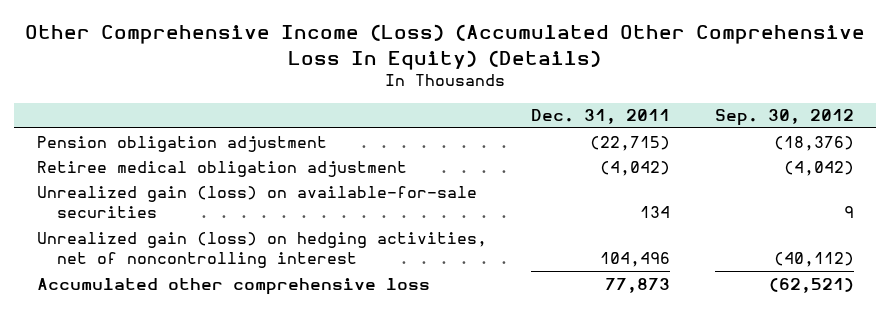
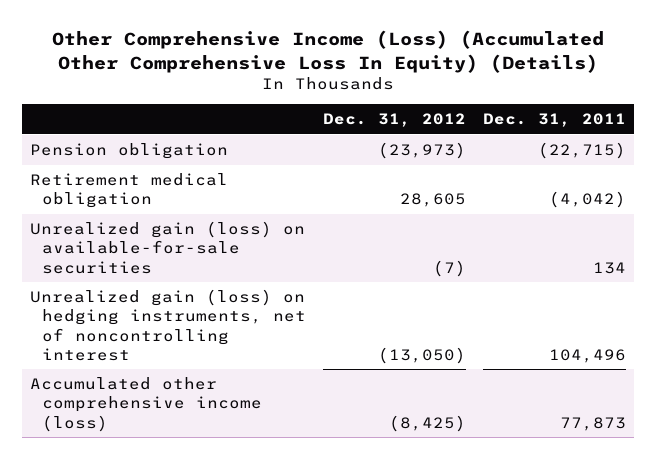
- | Dec. 31, 2011 | Sep. 30, 2012
+ | Dec. 31, 2012 | Dec. 31, 2011
- Pension obligation adjustment | (22,715) | (18,376)
- Retiree medical obligation adjustment | (4,042) | (4,042)
+ Pension obligation | (23,973) | (22,715)
+ Retirement medical obligation | 28,605 | (4,042)
- Unrealized gain (loss) on hedging activities, net of noncontrolling interest | 104,496 | (40,112)
- Accumulated other comprehensive loss | 77,873 | (62,521)
+ Unrealized gain (loss) on hedging instruments, net of noncontrolling interest | (13,050) | 104,496
+ Accumulated other comprehensive income (loss) | (8,425) | 77,873

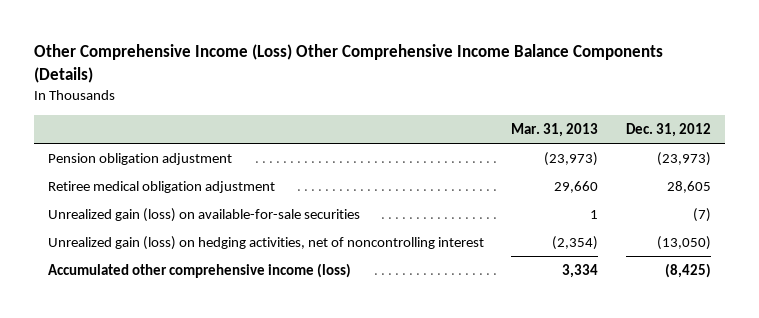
- Other Comprehensive Income (Loss) (Accumulated Other Comprehensive Loss In Equity) (Details)
+ Other Comprehensive Income (Loss) Other Comprehensive Income Balance Components (Details)
- | Dec. 31, 2012 | Dec. 31, 2011
+ | Mar. 31, 2013 | Dec. 31, 2012
- Pension obligation | (23,973) | (22,715)
- Retirement medical obligation | 28,605 | (4,042)
+ Pension obligation adjustment | (23,973) | (23,973)
+ Retiree medical obligation adjustment | 29,660 | 28,605
- Unrealized gain (loss) on hedging instruments, net of noncontrolling interest | (13,050) | 104,496
+ Unrealized gain (loss) on hedging activities, net of noncontrolling interest | (2,354) | (13,050)

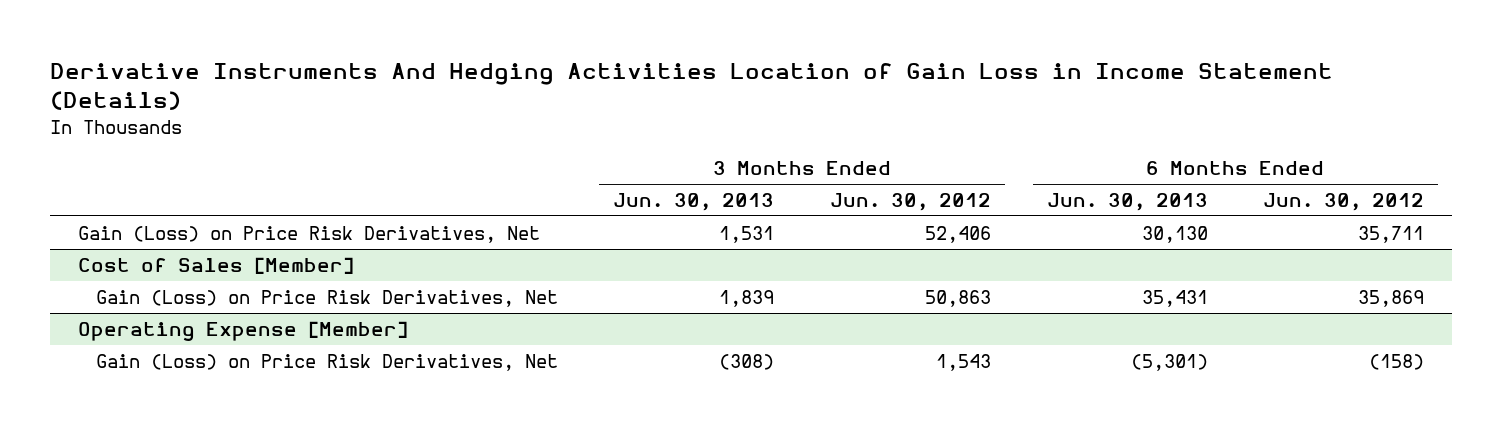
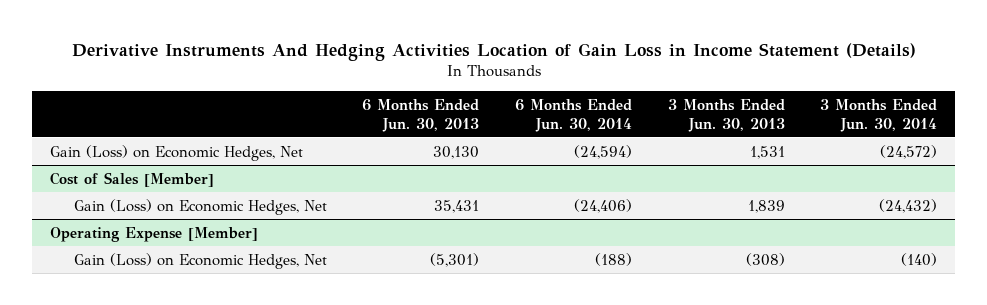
- | 3 Months Ended Jun. 30, 2013 | 3 Months Ended Jun. 30, 2012 | 6 Months Ended Jun. 30, 2013 | 6 Months Ended Jun. 30, 2012
+ | 6 Months Ended Jun. 30, 2013 | 6 Months Ended Jun. 30, 2014 | 3 Months Ended Jun. 30, 2013 | 3 Months Ended Jun. 30, 2014
- Gain (Loss) on Price Risk Derivatives, Net | 1,531 | 52,406 | 30,130 | 35,711
+ Gain (Loss) on Economic Hedges, Net | 30,130 | (24,594) | 1,531 | (24,572)
@ Cost of Sales [Member]
- Gain (Loss) on Price Risk Derivatives, Net | 1,839 | 50,863 | 35,431 | 35,869
+ Gain (Loss) on Economic Hedges, Net | 35,431 | (24,406) | 1,839 | (24,432)
@ Operating Expense [Member]
- Gain (Loss) on Price Risk Derivatives, Net | (308) | 1,543 | (5,301) | (158)
+ Gain (Loss) on Economic Hedges, Net | (5,301) | (188) | (308) | (140)

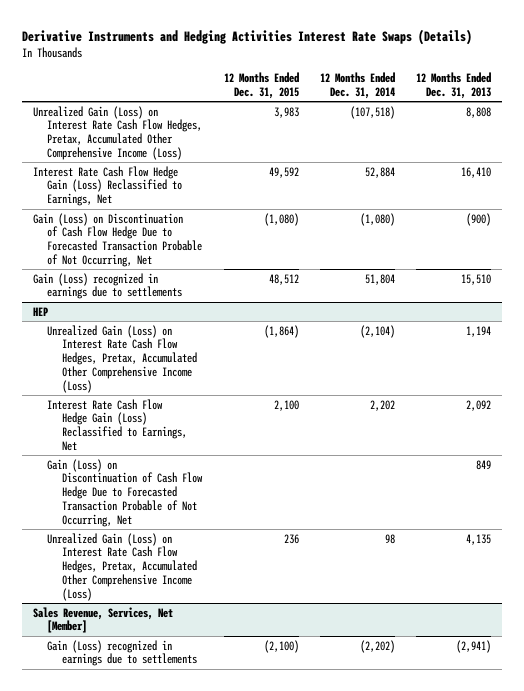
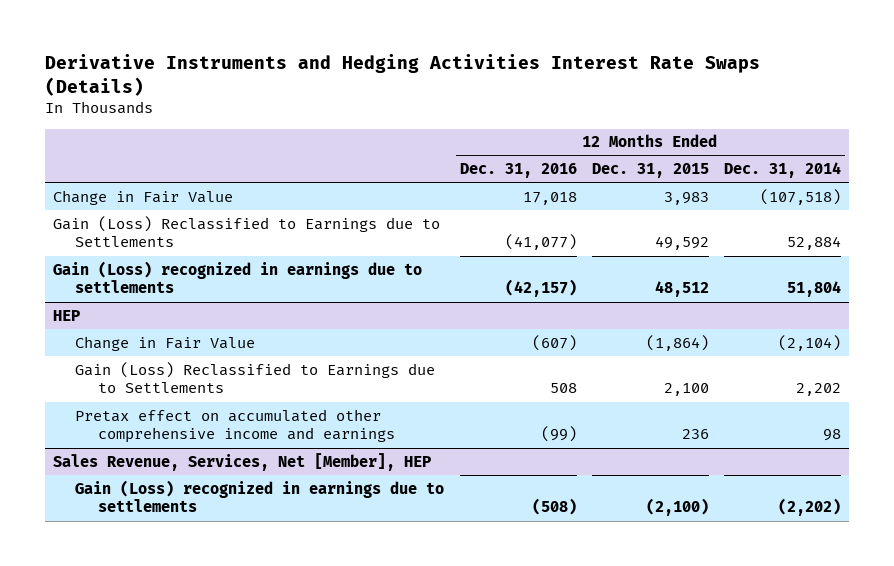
- | 12 Months Ended Dec. 31, 2015 | 12 Months Ended Dec. 31, 2014 | 12 Months Ended Dec. 31, 2013
+ | 12 Months Ended Dec. 31, 2016 | 12 Months Ended Dec. 31, 2015 | 12 Months Ended Dec. 31, 2014
- Unrealized Gain (Loss) on Interest Rate Cash Flow Hedges, Pretax, Accumulated Other Comprehensive Income (Loss) | 3,983 | (107,518) | 8,808
- Interest Rate Cash Flow Hedge Gain (Loss) Reclassified to Earnings, Net | 49,592 | 52,884 | 16,410
- Gain (Loss) on Discontinuation of Cash Flow Hedge Due to Forecasted Transaction Probable of Not Occurring, Net | (1,080) | (1,080) | (900)
+ Change in Fair Value | 17,018 | 3,983 | (107,518)
+ Gain (Loss) Reclassified to Earnings due to Settlements | (41,077) | 49,592 | 52,884
@ HEP
- Unrealized Gain (Loss) on Interest Rate Cash Flow Hedges, Pretax, Accumulated Other Comprehensive Income (Loss) | (1,864) | (2,104) | 1,194
- Interest Rate Cash Flow Hedge Gain (Loss) Reclassified to Earnings, Net | 2,100 | 2,202 | 2,092
- Gain (Loss) on Discontinuation of Cash Flow Hedge Due to Forecasted Transaction Probable of Not Occurring, Net | | | 849
- Unrealized Gain (Loss) on Interest Rate Cash Flow Hedges, Pretax, Accumulated Other Comprehensive Income (Loss) | 236 | 98 | 4,135
- Sales Revenue, Services, Net [Member]
@ HEP
+ Change in Fair Value | (607) | (1,864) | (2,104)
+ Gain (Loss) Reclassified to Earnings due to Settlements | 508 | 2,100 | 2,202
+ Pretax effect on accumulated other comprehensive income and earnings | (99) | 236 | 98
+ Sales Revenue, Services, Net [Member], HEP

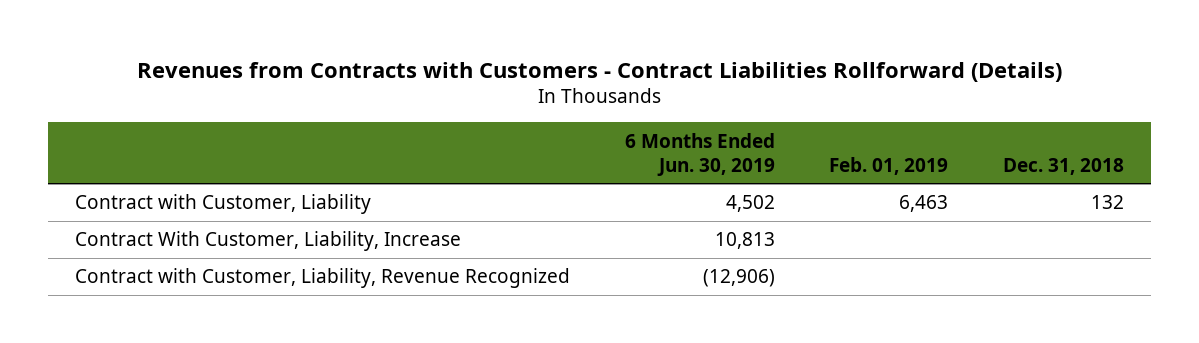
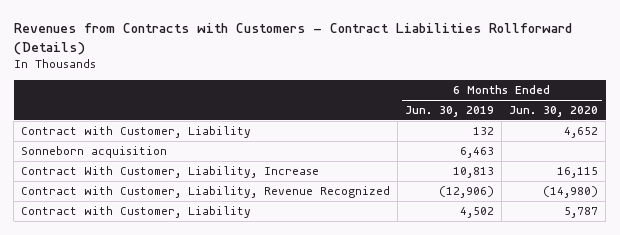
- | 6 Months Ended Jun. 30, 2019 | Feb. 01, 2019 | Dec. 31, 2018
+ | 6 Months Ended Jun. 30, 2019 | 6 Months Ended Jun. 30, 2020
+ Contract with Customer, Liability | 132 | 4,652
+ Sonneborn acquisition | 6,463 |
moved down: Contract with Customer, Liability | 4,502 | 5,787

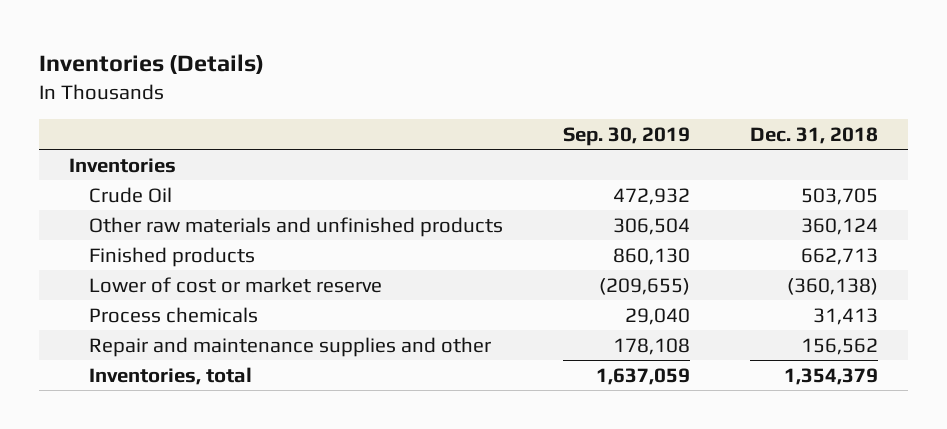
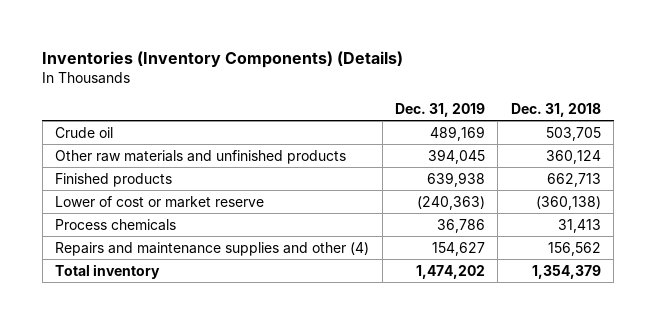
- Inventories (Details)
+ Inventories (Inventory Components) (Details)
- | Sep. 30, 2019 | Dec. 31, 2018
+ | Dec. 31, 2019 | Dec. 31, 2018
- Inventories
- Crude Oil | 472,932 | 503,705
+ Crude oil | 489,169 | 503,705
- Repair and maintenance supplies and other | 178,108 | 156,562
- Inventories, total | 1,637,059 | 1,354,379
+ Repairs and maintenance supplies and other (4) | 154,627 | 156,562
+ Total inventory | 1,474,202 | 1,354,379

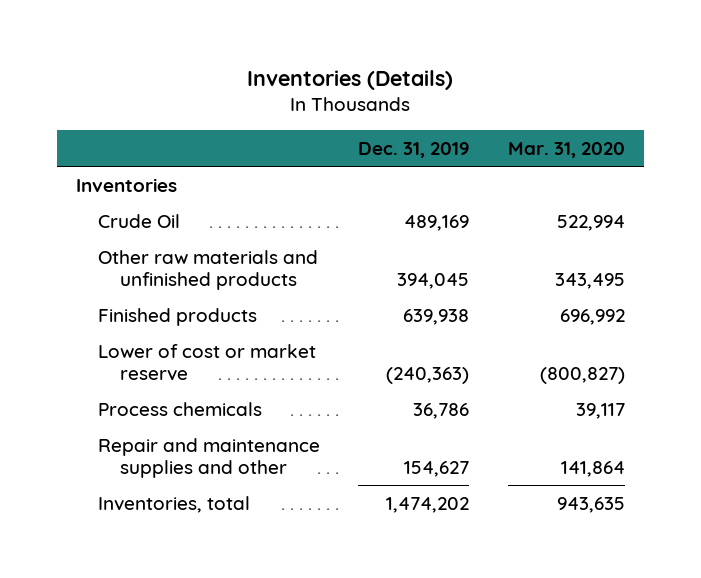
- Inventories (Inventory Components) (Details)
+ Inventories (Details)
- | Dec. 31, 2019 | Dec. 31, 2018
+ | Dec. 31, 2019 | Mar. 31, 2020
- Crude oil | 489,169 | 503,705
+ Inventories
+ Crude Oil | 489,169 | 522,994
- Repairs and maintenance supplies and other (4) | 154,627 | 156,562
- Total inventory | 1,474,202 | 1,354,379
+ Repair and maintenance supplies and other | 154,627 | 141,864
+ Inventories, total | 1,474,202 | 943,635

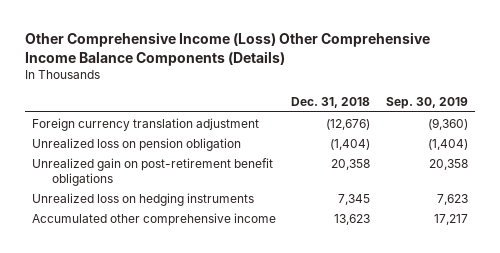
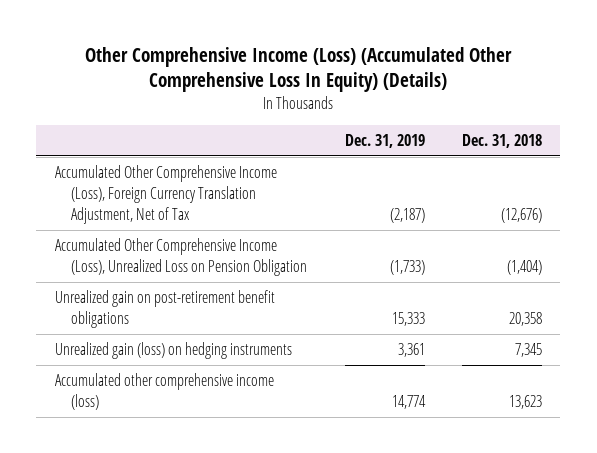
- Other Comprehensive Income (Loss) Other Comprehensive Income Balance Components (Details)
+ Other Comprehensive Income (Loss) (Accumulated Other Comprehensive Loss In Equity) (Details)
- | Dec. 31, 2018 | Sep. 30, 2019
+ | Dec. 31, 2019 | Dec. 31, 2018
- Foreign currency translation adjustment | (12,676) | (9,360)
- Unrealized loss on pension obligation | (1,404) | (1,404)
+ Accumulated Other Comprehensive Income (Loss), Foreign Currency Translation Adjustment, Net of Tax | (2,187) | (12,676)
+ Accumulated Other Comprehensive Income (Loss), Unrealized Loss on Pension Obligation | (1,733) | (1,404)
- Unrealized loss on hedging instruments | 7,345 | 7,623
- Accumulated other comprehensive income | 13,623 | 17,217
+ Unrealized gain (loss) on hedging instruments | 3,361 | 7,345
+ Accumulated other comprehensive income (loss) | 14,774 | 13,623

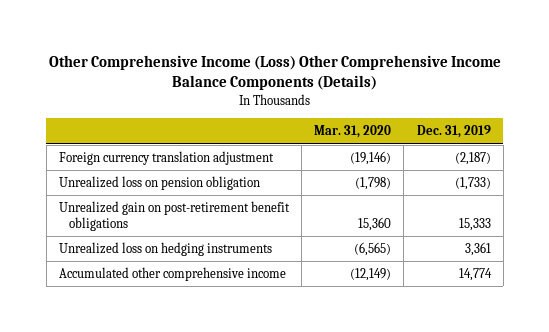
- Other Comprehensive Income (Loss) (Accumulated Other Comprehensive Loss In Equity) (Details)
+ Other Comprehensive Income (Loss) Other Comprehensive Income Balance Components (Details)
- | Dec. 31, 2019 | Dec. 31, 2018
+ | Mar. 31, 2020 | Dec. 31, 2019
- Accumulated Other Comprehensive Income (Loss), Foreign Currency Translation Adjustment, Net of Tax | (2,187) | (12,676)
- Accumulated Other Comprehensive Income (Loss), Unrealized Loss on Pension Obligation | (1,733) | (1,404)
+ Foreign currency translation adjustment | (19,146) | (2,187)
+ Unrealized loss on pension obligation | (1,798) | (1,733)
- Unrealized gain (loss) on hedging instruments | 3,361 | 7,345
- Accumulated other comprehensive income (loss) | 14,774 | 13,623
+ Unrealized loss on hedging instruments | (6,565) | 3,361
+ Accumulated other comprehensive income | (12,149) | 14,774

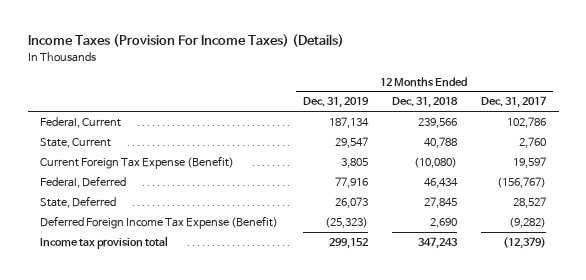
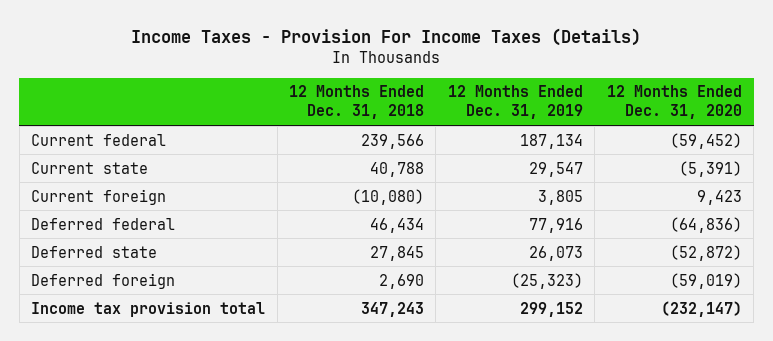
- Income Taxes (Provision For Income Taxes) (Details)
+ Income Taxes - Provision For Income Taxes (Details)
- | 12 Months Ended Dec. 31, 2019 | 12 Months Ended Dec. 31, 2018 | 12 Months Ended Dec. 31, 2017
+ | 12 Months Ended Dec. 31, 2018 | 12 Months Ended Dec. 31, 2019 | 12 Months Ended Dec. 31, 2020
- Federal, Current | 187,134 | 239,566 | 102,786
- State, Current | 29,547 | 40,788 | 2,760
- Current Foreign Tax Expense (Benefit) | 3,805 | (10,080) | 19,597
- Federal, Deferred | 77,916 | 46,434 | (156,767)
- State, Deferred | 26,073 | 27,845 | 28,527
- Deferred Foreign Income Tax Expense (Benefit) | (25,323) | 2,690 | (9,282)
+ Current federal | 239,566 | 187,134 | (59,452)
+ Current state | 40,788 | 29,547 | (5,391)
+ Current foreign | (10,080) | 3,805 | 9,423
+ Deferred federal | 46,434 | 77,916 | (64,836)
+ Deferred state | 27,845 | 26,073 | (52,872)
+ Deferred foreign | 2,690 | (25,323) | (59,019)

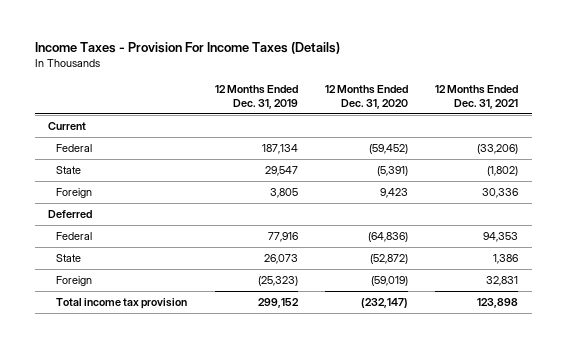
- | 12 Months Ended Dec. 31, 2018 | 12 Months Ended Dec. 31, 2019 | 12 Months Ended Dec. 31, 2020
+ | 12 Months Ended Dec. 31, 2019 | 12 Months Ended Dec. 31, 2020 | 12 Months Ended Dec. 31, 2021
- Current federal | 239,566 | 187,134 | (59,452)
- Current state | 40,788 | 29,547 | (5,391)
- Current foreign | (10,080) | 3,805 | 9,423
- Deferred federal | 46,434 | 77,916 | (64,836)
- Deferred state | 27,845 | 26,073 | (52,872)
- Deferred foreign | 2,690 | (25,323) | (59,019)
- Income tax provision total | 347,243 | 299,152 | (232,147)
+ Current
+ Federal | 187,134 | (59,452) | (33,206)
+ State | 29,547 | (5,391) | (1,802)
+ Foreign | 3,805 | 9,423 | 30,336
+ Deferred
+ Federal | 77,916 | (64,836) | 94,353
+ State | 26,073 | (52,872) | 1,386
+ Foreign | (25,323) | (59,019) | 32,831
+ Total income tax provision | 299,152 | (232,147) | 123,898

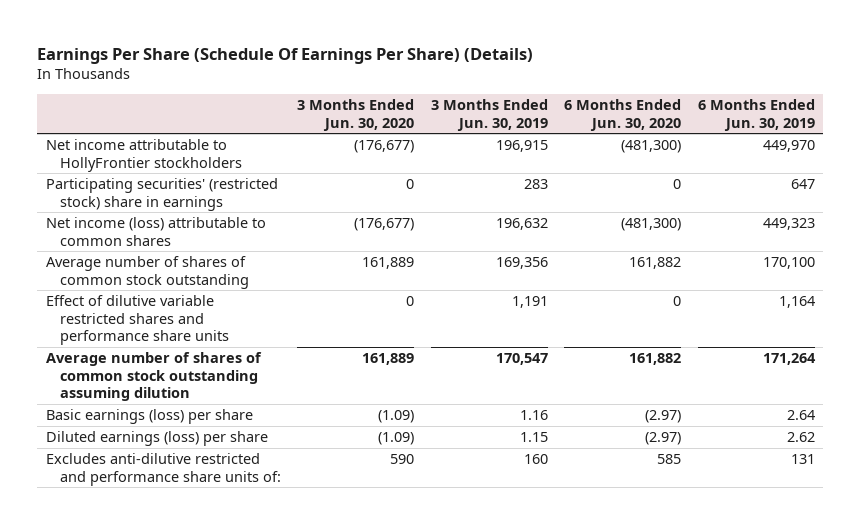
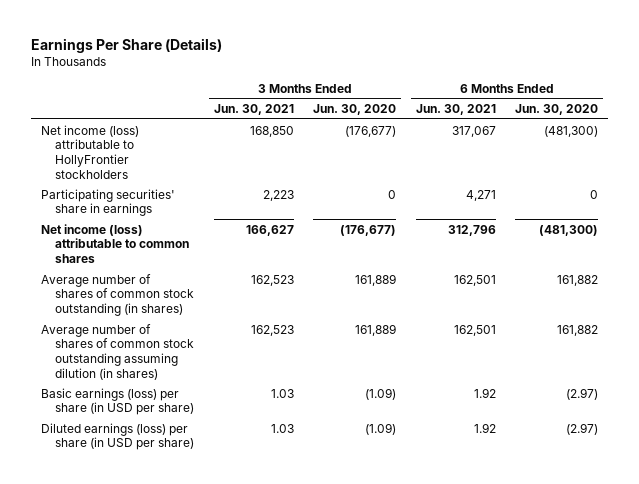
- Earnings Per Share (Schedule Of Earnings Per Share) (Details)
+ Earnings Per Share (Details)
- | 3 Months Ended Jun. 30, 2020 | 3 Months Ended Jun. 30, 2019 | 6 Months Ended Jun. 30, 2020 | 6 Months Ended Jun. 30, 2019
+ | 3 Months Ended Jun. 30, 2021 | 3 Months Ended Jun. 30, 2020 | 6 Months Ended Jun. 30, 2021 | 6 Months Ended Jun. 30, 2020
- Net income attributable to HollyFrontier stockholders | (176,677) | 196,915 | (481,300) | 449,970
- Participating securities' (restricted stock) share in earnings | 0 | 283 | 0 | 647
+ Net income (loss) attributable to HollyFrontier stockholders | 168,850 | (176,677) | 317,067 | (481,300)
+ Participating securities' share in earnings | 2,223 | 0 | 4,271 | 0
- Average number of shares of common stock outstanding | 161,889 | 169,356 | 161,882 | 170,100
- Effect of dilutive variable restricted shares and performance share units | 0 | 1,191 | 0 | 1,164
- Average number of shares of common stock outstanding assuming dilution | 161,889 | 170,547 | 161,882 | 171,264
- Basic earnings (loss) per share | (1.09) | 1.16 | (2.97) | 2.64
- Diluted earnings (loss) per share | (1.09) | 1.15 | (2.97) | 2.62
- Excludes anti-dilutive restricted and performance share units of: | 590 | 160 | 585 | 131
+ Average number of shares of common stock outstanding (in shares) | 162,523 | 161,889 | 162,501 | 161,882
+ Average number of shares of common stock outstanding assuming dilution (in shares) | 162,523 | 161,889 | 162,501 | 161,882
+ Basic earnings (loss) per share (in USD per share) | 1.03 | (1.09) | 1.92 | (2.97)
+ Diluted earnings (loss) per share (in USD per share) | 1.03 | (1.09) | 1.92 | (2.97)

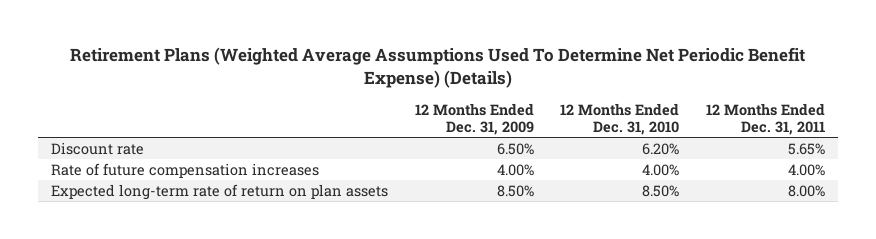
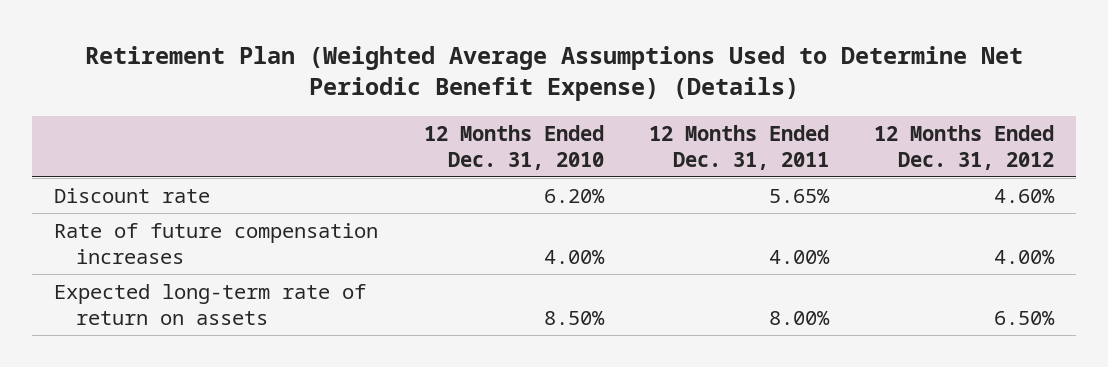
- Retirement Plans (Weighted Average Assumptions Used To Determine Net Periodic Benefit Expense) (Details)
+ Retirement Plan (Weighted Average Assumptions Used to Determine Net Periodic Benefit Expense) (Details)
- | 12 Months Ended Dec. 31, 2009 | 12 Months Ended Dec. 31, 2010 | 12 Months Ended Dec. 31, 2011
+ | 12 Months Ended Dec. 31, 2010 | 12 Months Ended Dec. 31, 2011 | 12 Months Ended Dec. 31, 2012
- Expected long-term rate of return on plan assets | 8.50% | 8.50% | 8.00%
+ Expected long-term rate of return on assets | 8.50% | 8.00% | 6.50%

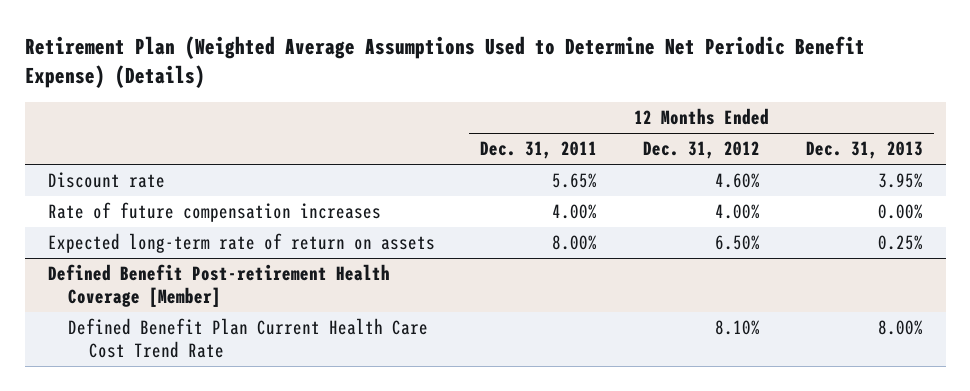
- | 12 Months Ended Dec. 31, 2010 | 12 Months Ended Dec. 31, 2011 | 12 Months Ended Dec. 31, 2012
+ | 12 Months Ended Dec. 31, 2011 | 12 Months Ended Dec. 31, 2012 | 12 Months Ended Dec. 31, 2013
+ Defined Benefit Post-retirement Health Coverage [Member]
+ Defined Benefit Plan Current Health Care Cost Trend Rate | | 8.10% | 8.00%

